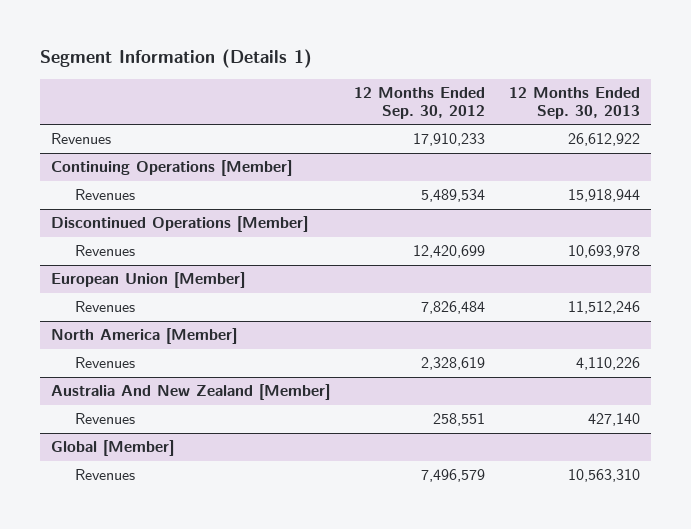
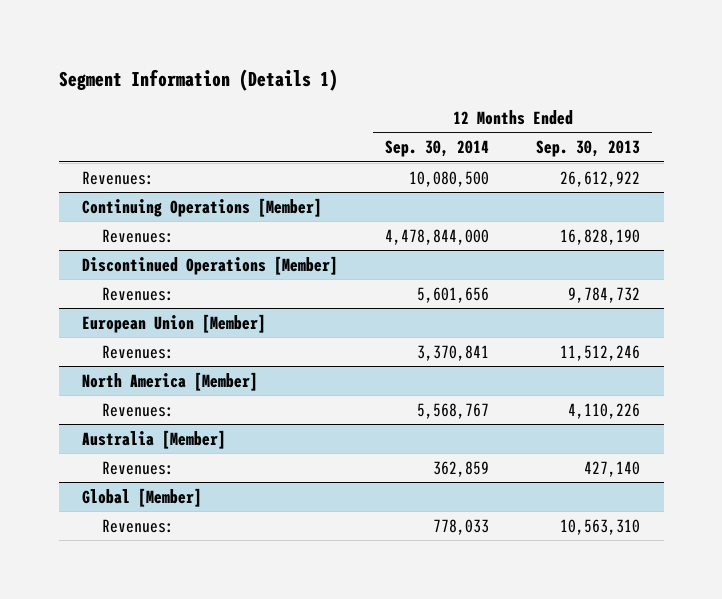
- | 12 Months Ended Sep. 30, 2012 | 12 Months Ended Sep. 30, 2013
+ | 12 Months Ended Sep. 30, 2014 | 12 Months Ended Sep. 30, 2013
- Revenues | 17,910,233 | 26,612,922
+ Revenues: | 10,080,500 | 26,612,922
@ Continuing Operations [Member]
- Revenues | 5,489,534 | 15,918,944
+ Revenues: | 4,478,844,000 | 16,828,190
@ Discontinued Operations [Member]
- Revenues | 12,420,699 | 10,693,978
+ Revenues: | 5,601,656 | 9,784,732
@ European Union [Member]
- Revenues | 7,826,484 | 11,512,246
+ Revenues: | 3,370,841 | 11,512,246
@ North America [Member]
- Revenues | 2,328,619 | 4,110,226
- Australia And New Zealand [Member]
- Revenues | 258,551 | 427,140
@ North America [Member]
+ Revenues: | 5,568,767 | 4,110,226
+ Australia [Member]
+ Revenues: | 362,859 | 427,140
@ Global [Member]
- Revenues | 7,496,579 | 10,563,310
+ Revenues: | 778,033 | 10,563,310

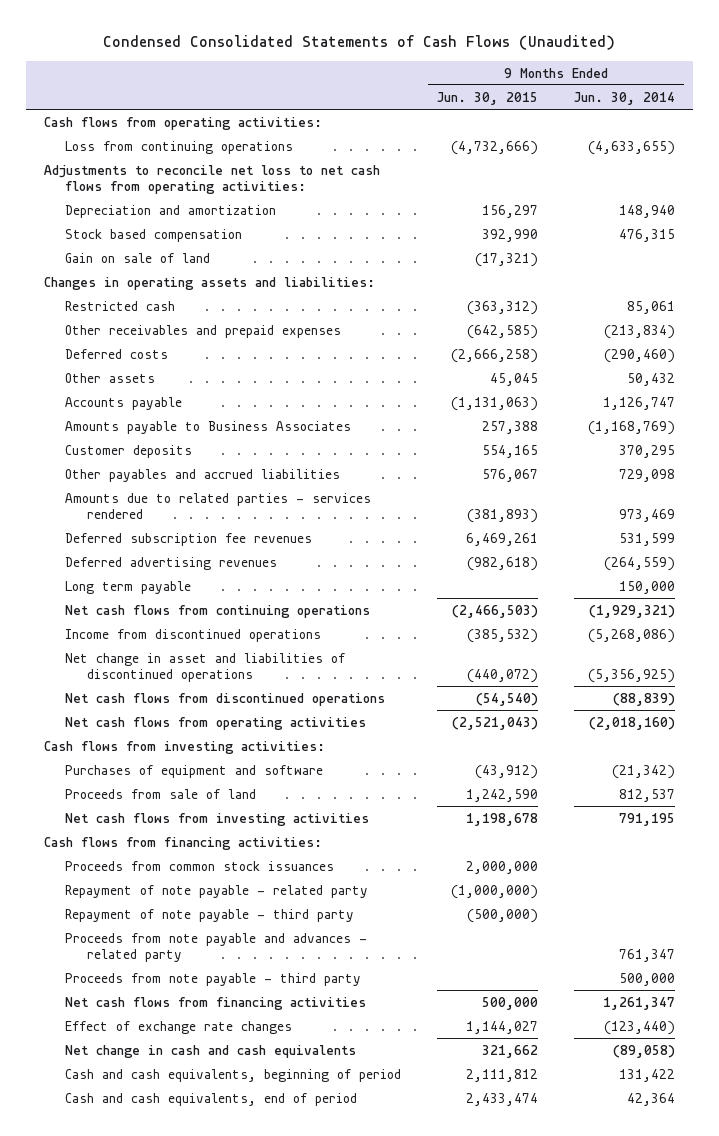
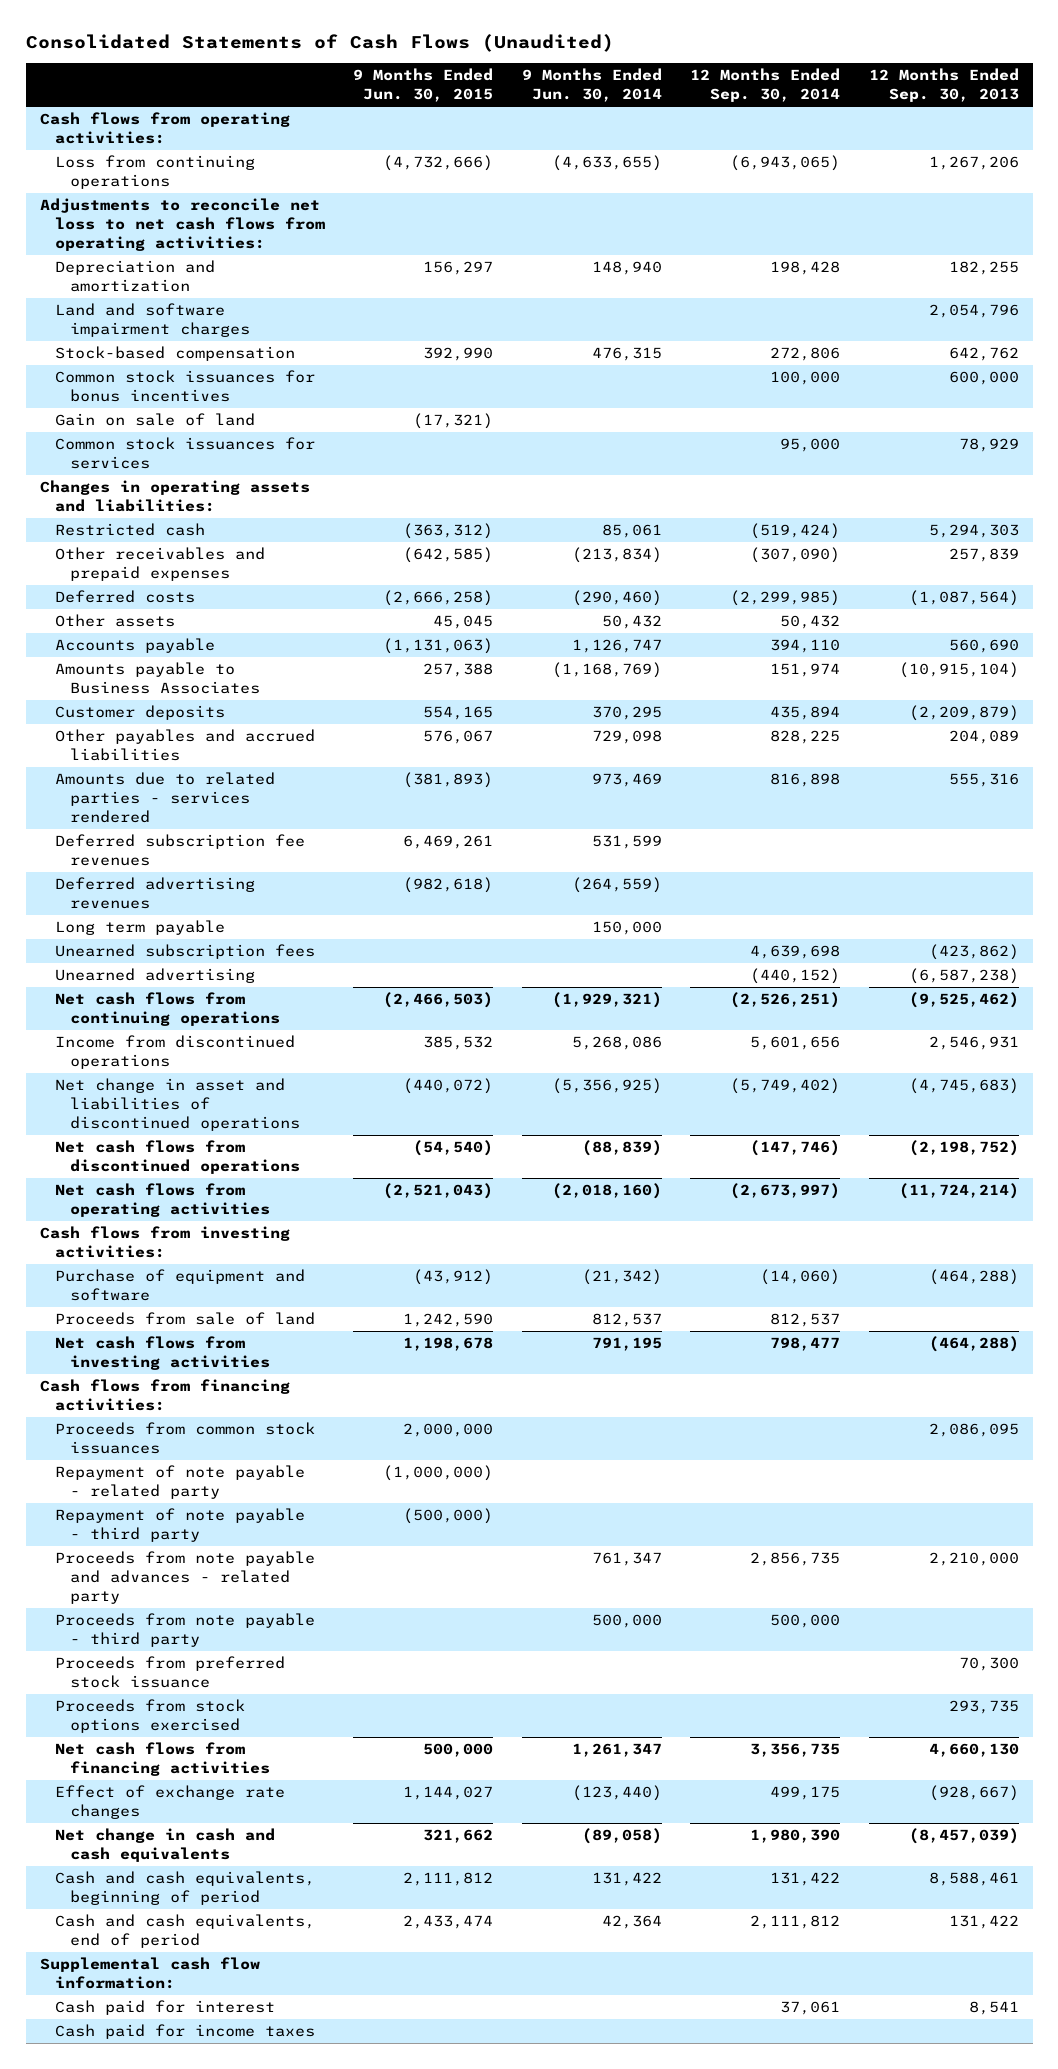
- Condensed Consolidated Statements of Cash Flows (Unaudited)
+ Consolidated Statements of Cash Flows (Unaudited)
- | 9 Months Ended Jun. 30, 2015 | 9 Months Ended Jun. 30, 2014
+ | 9 Months Ended Jun. 30, 2015 | 9 Months Ended Jun. 30, 2014 | 12 Months Ended Sep. 30, 2014 | 12 Months Ended Sep. 30, 2013
- Stock based compensation | 392,990 | 476,315
+ Land and software impairment charges | | | | 2,054,796
+ Stock-based compensation | 392,990 | 476,315 | 272,806 | 642,762
+ Common stock issuances for bonus incentives | | | 100,000 | 600,000
+ Common stock issuances for services | | | 95,000 | 78,929
+ Unearned subscription fees | | | 4,639,698 | (423,862)
+ Unearned advertising | | | (440,152) | (6,587,238)
- Income from discontinued operations | (385,532) | (5,268,086)
+ Income from discontinued operations | 385,532 | 5,268,086 | 5,601,656 | 2,546,931
- Purchases of equipment and software | (43,912) | (21,342)
+ Purchase of equipment and software | (43,912) | (21,342) | (14,060) | (464,288)
+ Proceeds from preferred stock issuance | | | | 70,300
+ Proceeds from stock options exercised | | | | 293,735
+ Supplemental cash flow information:
+ Cash paid for interest | | | 37,061 | 8,541
+ Cash paid for income taxes

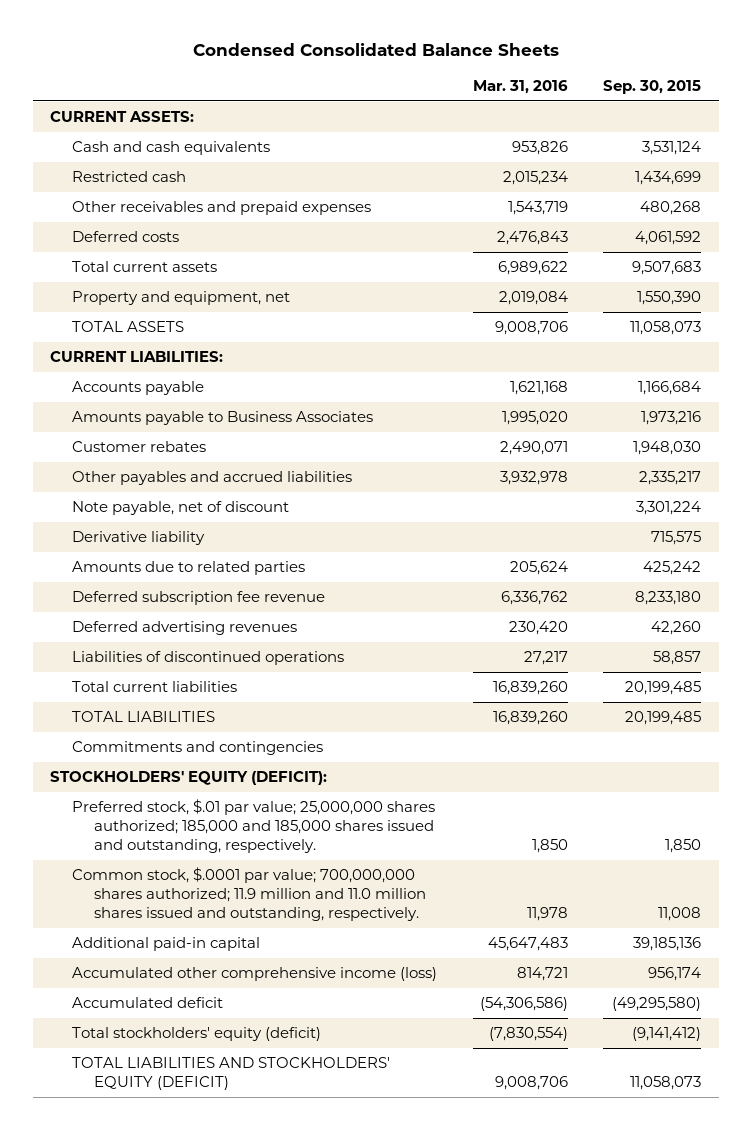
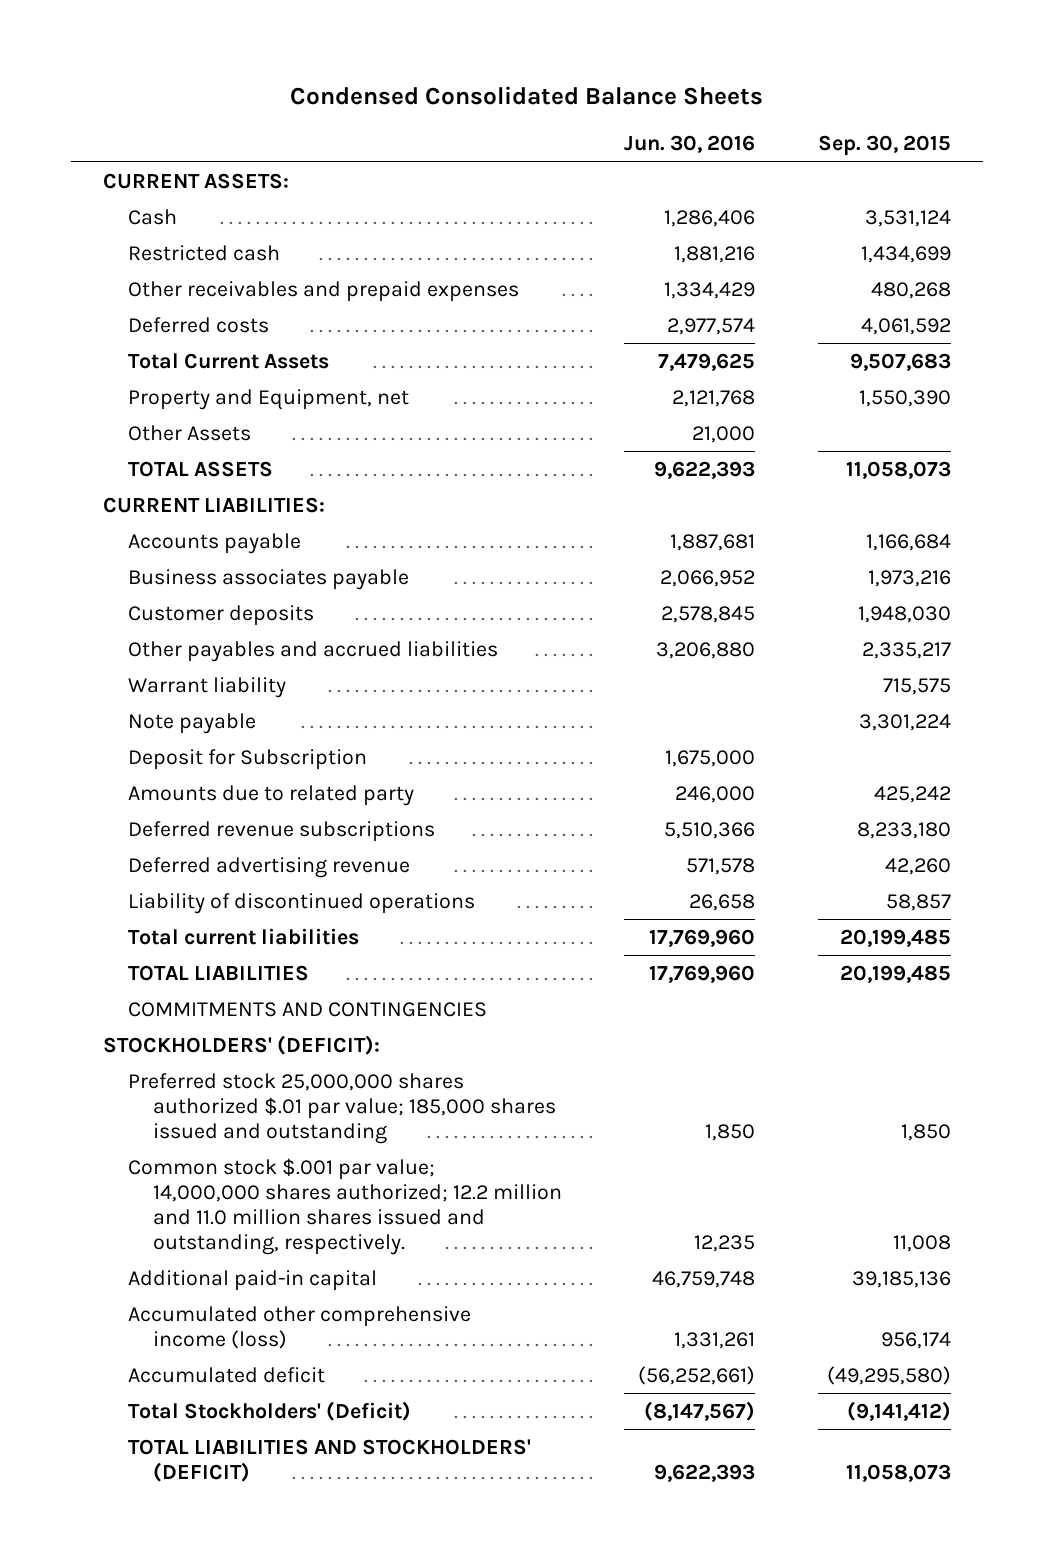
- | Mar. 31, 2016 | Sep. 30, 2015
+ | Jun. 30, 2016 | Sep. 30, 2015
- Cash and cash equivalents | 953,826 | 3,531,124
+ Cash | 1,286,406 | 3,531,124
- Total current assets | 6,989,622 | 9,507,683
- Property and equipment, net | 2,019,084 | 1,550,390
+ Total Current Assets | 7,479,625 | 9,507,683
+ Property and Equipment, net | 2,121,768 | 1,550,390
+ Other Assets | 21,000 |
- Amounts payable to Business Associates | 1,995,020 | 1,973,216
- Customer rebates | 2,490,071 | 1,948,030
+ Business associates payable | 2,066,952 | 1,973,216
+ Customer deposits | 2,578,845 | 1,948,030
- Note payable, net of discount | | 3,301,224
- Derivative liability | | 715,575
- Amounts due to related parties | 205,624 | 425,242
- Deferred subscription fee revenue | 6,336,762 | 8,233,180
- Deferred advertising revenues | 230,420 | 42,260
- Liabilities of discontinued operations | 27,217 | 58,857
+ Warrant liability | | 715,575
+ Note payable | | 3,301,224
+ Deposit for Subscription | 1,675,000 |
+ Amounts due to related party | 246,000 | 425,242
+ Deferred revenue subscriptions | 5,510,366 | 8,233,180
+ Deferred advertising revenue | 571,578 | 42,260
+ Liability of discontinued operations | 26,658 | 58,857
- Commitments and contingencies
- STOCKHOLDERS' EQUITY (DEFICIT):
- Preferred stock, $.01 par value; 25,000,000 shares authorized; 185,000 and 185,000 shares issued and outstanding, respectively. | 1,850 | 1,850
- Common stock, $.0001 par value; 700,000,000 shares authorized; 11.9 million and 11.0 million shares issued and outstanding, respectively. | 11,978 | 11,008
+ COMMITMENTS AND CONTINGENCIES
+ STOCKHOLDERS' (DEFICIT):
+ Preferred stock 25,000,000 shares authorized $.01 par value; 185,000 shares issued and outstanding | 1,850 | 1,850
+ Common stock $.001 par value; 14,000,000 shares authorized; 12.2 million and 11.0 million shares issued and outstanding, respectively. | 12,235 | 11,008
- Total stockholders' equity (deficit) | (7,830,554) | (9,141,412)
- TOTAL LIABILITIES AND STOCKHOLDERS' EQUITY (DEFICIT) | 9,008,706 | 11,058,073
+ Total Stockholders' (Deficit) | (8,147,567) | (9,141,412)
+ TOTAL LIABILITIES AND STOCKHOLDERS' (DEFICIT) | 9,622,393 | 11,058,073

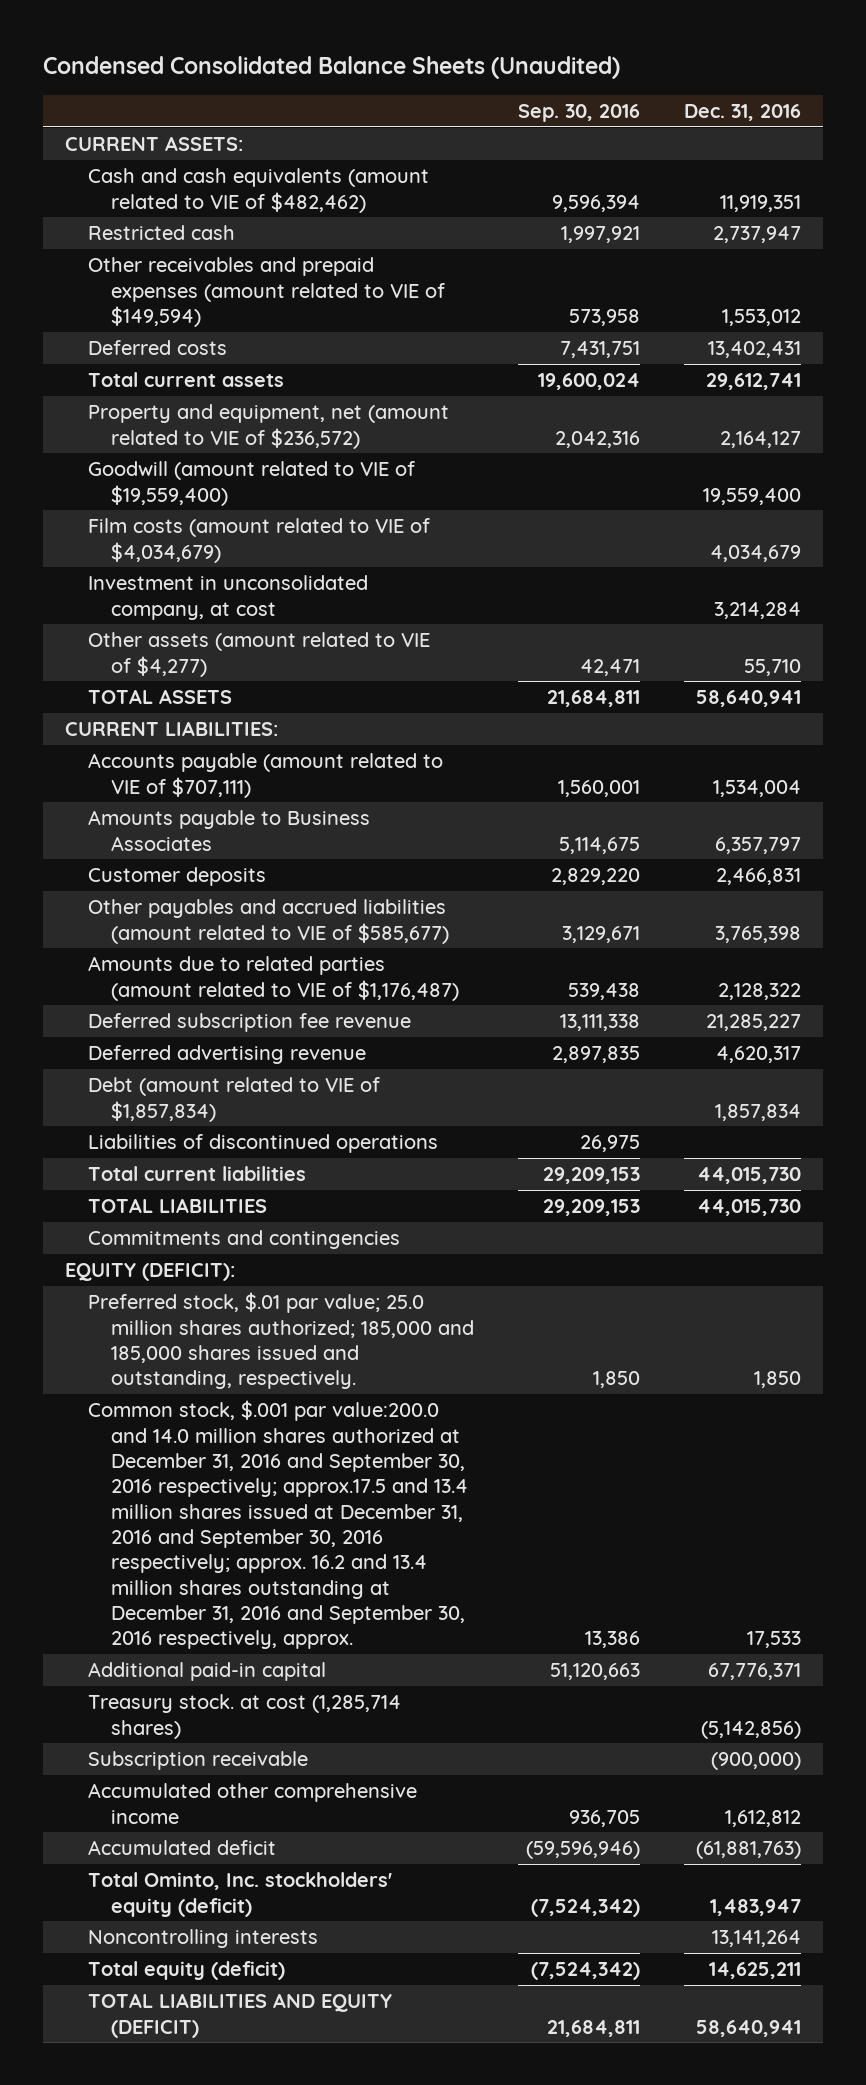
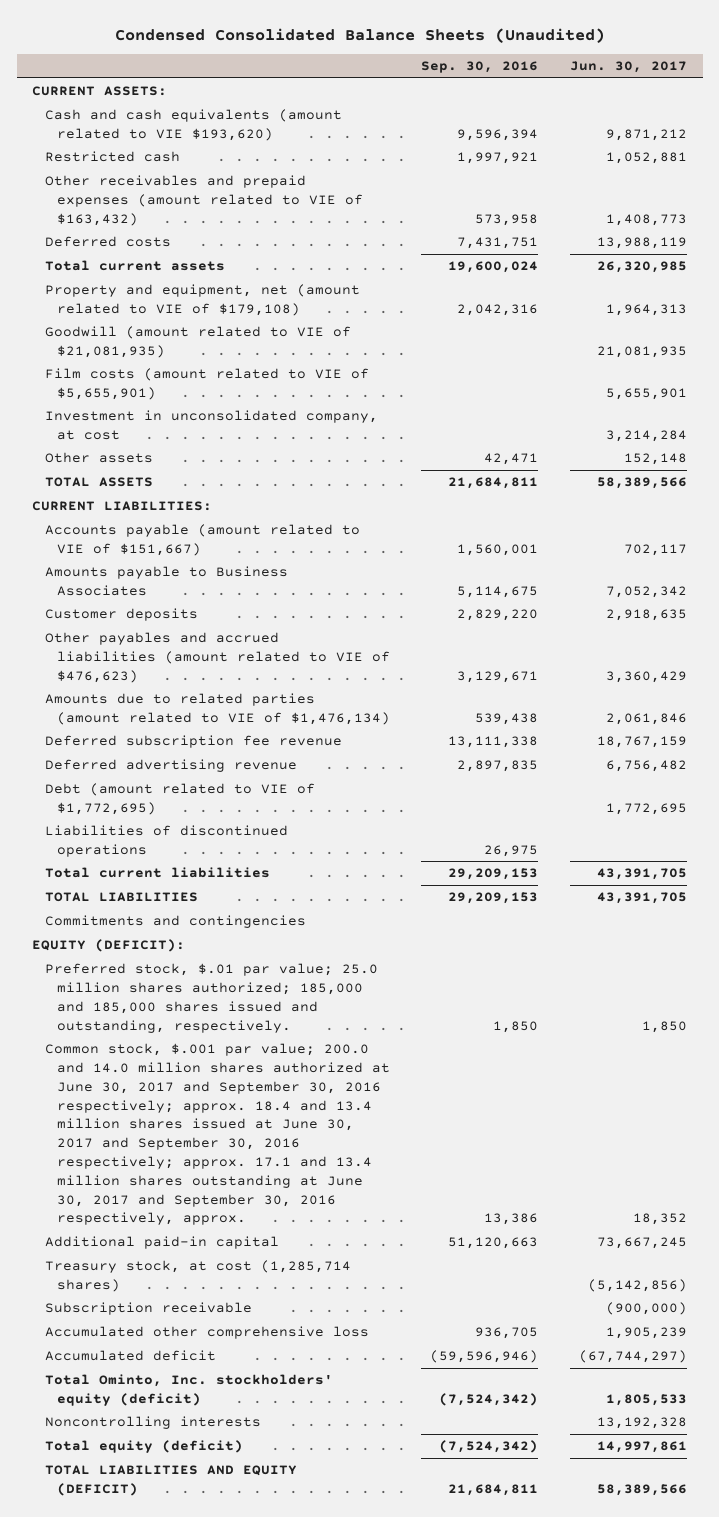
- | Sep. 30, 2016 | Dec. 31, 2016
+ | Sep. 30, 2016 | Jun. 30, 2017
- Cash and cash equivalents (amount related to VIE of $482,462) | 9,596,394 | 11,919,351
+ Cash and cash equivalents (amount related to VIE $193,620) | 9,596,394 | 9,871,212
- Other receivables and prepaid expenses (amount related to VIE of $149,594) | 573,958 | 1,553,012
+ Other receivables and prepaid expenses (amount related to VIE of $163,432) | 573,958 | 1,408,773
- Property and equipment, net (amount related to VIE of $236,572) | 2,042,316 | 2,164,127
- Goodwill (amount related to VIE of $19,559,400) | | 19,559,400
- Film costs (amount related to VIE of $4,034,679) | | 4,034,679
+ Property and equipment, net (amount related to VIE of $179,108) | 2,042,316 | 1,964,313
+ Goodwill (amount related to VIE of $21,081,935) | | 21,081,935
+ Film costs (amount related to VIE of $5,655,901) | | 5,655,901
- Other assets (amount related to VIE of $4,277) | 42,471 | 55,710
+ Other assets | 42,471 | 152,148
- Accounts payable (amount related to VIE of $707,111) | 1,560,001 | 1,534,004
+ Accounts payable (amount related to VIE of $151,667) | 1,560,001 | 702,117
- Other payables and accrued liabilities (amount related to VIE of $585,677) | 3,129,671 | 3,765,398
- Amounts due to related parties (amount related to VIE of $1,176,487) | 539,438 | 2,128,322
+ Other payables and accrued liabilities (amount related to VIE of $476,623) | 3,129,671 | 3,360,429
+ Amounts due to related parties (amount related to VIE of $1,476,134) | 539,438 | 2,061,846
- Debt (amount related to VIE of $1,857,834) | | 1,857,834
+ Debt (amount related to VIE of $1,772,695) | | 1,772,695
- Common stock, $.001 par value:200.0 and 14.0 million shares authorized at December 31, 2016 and September 30, 2016 respectively; approx.17.5 and 13.4 million shares issued at December 31, 2016 and September 30, 2016 respectively; approx. 16.2 and 13.4 million shares outstanding at December 31, 2016 and September 30, 2016 respectively, approx. | 13,386 | 17,533
+ Common stock, $.001 par value; 200.0 and 14.0 million shares authorized at June 30, 2017 and September 30, 2016 respectively; approx. 18.4 and 13.4 million shares issued at June 30, 2017 and September 30, 2016 respectively; approx. 17.1 and 13.4 million shares outstanding at June 30, 2017 and September 30, 2016 respectively, approx. | 13,386 | 18,352
- Treasury stock. at cost (1,285,714 shares) | | (5,142,856)
+ Treasury stock, at cost (1,285,714 shares) | | (5,142,856)
- Accumulated other comprehensive income | 936,705 | 1,612,812
+ Accumulated other comprehensive loss | 936,705 | 1,905,239

